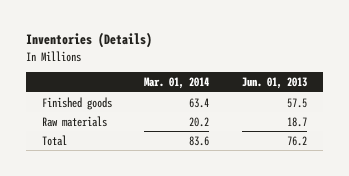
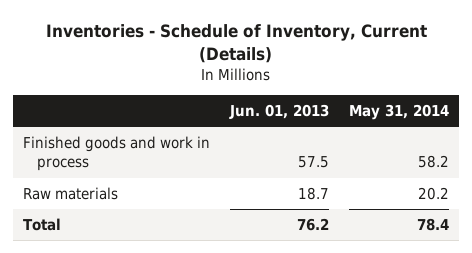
- Inventories (Details)
+ Inventories - Schedule of Inventory, Current (Details)
- | Mar. 01, 2014 | Jun. 01, 2013
+ | Jun. 01, 2013 | May 31, 2014
- Finished goods | 63.4 | 57.5
+ Finished goods and work in process | 57.5 | 58.2

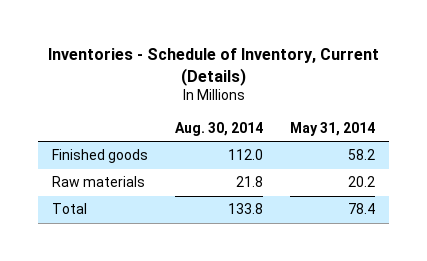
- | Jun. 01, 2013 | May 31, 2014
+ | Aug. 30, 2014 | May 31, 2014
- Finished goods and work in process | 57.5 | 58.2
+ Finished goods | 112.0 | 58.2

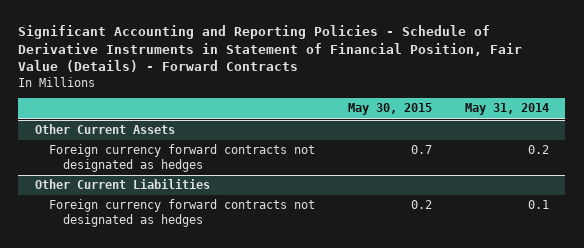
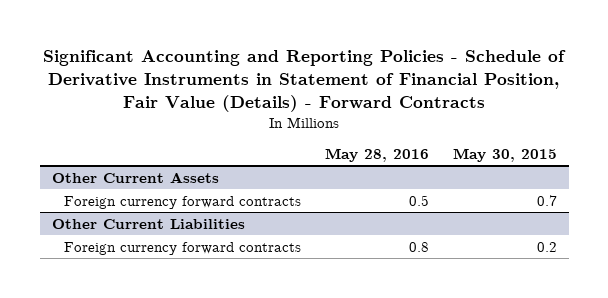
- | May 30, 2015 | May 31, 2014
+ | May 28, 2016 | May 30, 2015
@ Other Current Assets
- Foreign currency forward contracts not designated as hedges | 0.7 | 0.2
+ Foreign currency forward contracts | 0.5 | 0.7
@ Other Current Liabilities
- Foreign currency forward contracts not designated as hedges | 0.2 | 0.1
+ Foreign currency forward contracts | 0.8 | 0.2

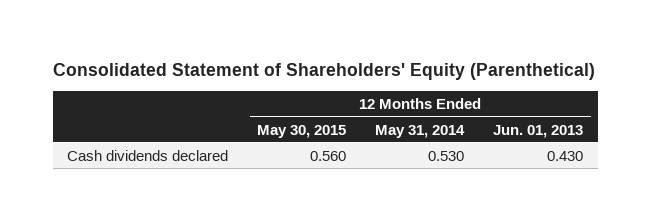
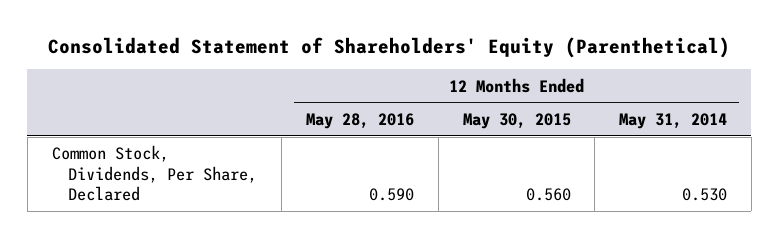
- | 12 Months Ended May 30, 2015 | 12 Months Ended May 31, 2014 | 12 Months Ended Jun. 01, 2013
+ | 12 Months Ended May 28, 2016 | 12 Months Ended May 30, 2015 | 12 Months Ended May 31, 2014
- Cash dividends declared | 0.560 | 0.530 | 0.430
+ Common Stock, Dividends, Per Share, Declared | 0.590 | 0.560 | 0.530

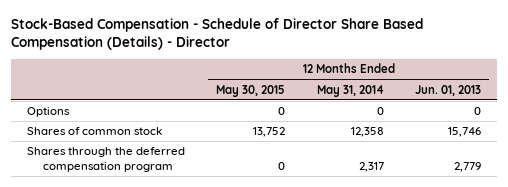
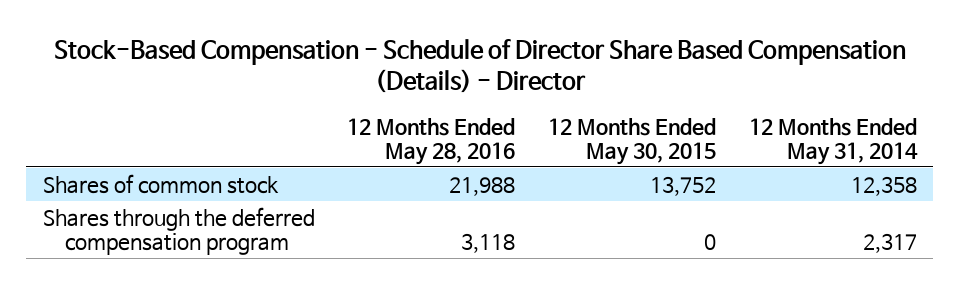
- | 12 Months Ended May 30, 2015 | 12 Months Ended May 31, 2014 | 12 Months Ended Jun. 01, 2013
+ | 12 Months Ended May 28, 2016 | 12 Months Ended May 30, 2015 | 12 Months Ended May 31, 2014
- Options | 0 | 0 | 0

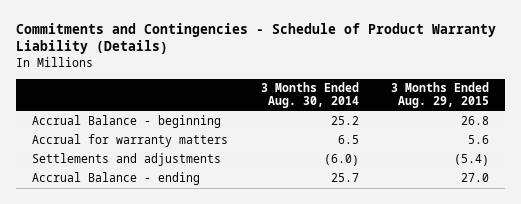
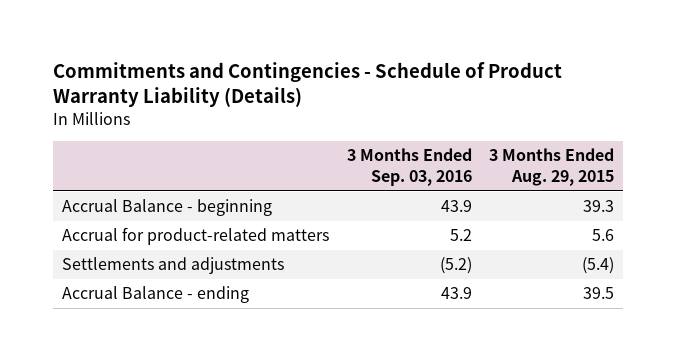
- | 3 Months Ended Aug. 30, 2014 | 3 Months Ended Aug. 29, 2015
+ | 3 Months Ended Sep. 03, 2016 | 3 Months Ended Aug. 29, 2015
- Accrual Balance - beginning | 25.2 | 26.8
- Accrual for warranty matters | 6.5 | 5.6
+ Accrual Balance - beginning | 43.9 | 39.3
+ Accrual for product-related matters | 5.2 | 5.6
- Accrual Balance - ending | 25.7 | 27.0
+ Accrual Balance - ending | 43.9 | 39.5

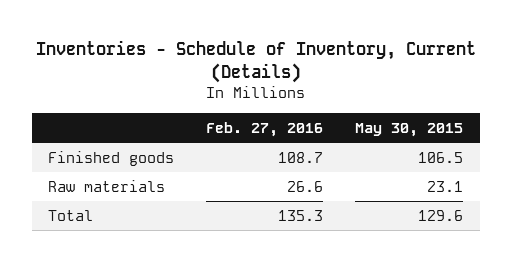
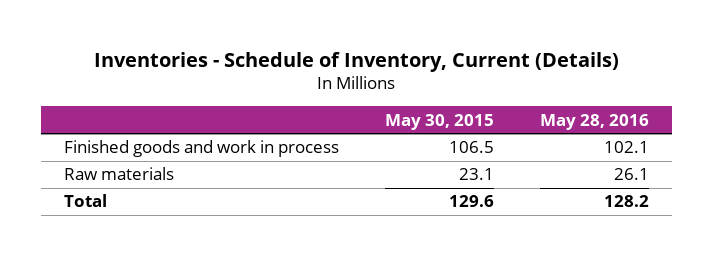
- | Feb. 27, 2016 | May 30, 2015
+ | May 30, 2015 | May 28, 2016
- Finished goods | 108.7 | 106.5
+ Finished goods and work in process | 106.5 | 102.1

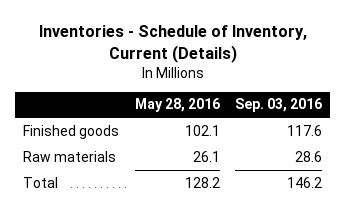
- | May 30, 2015 | May 28, 2016
+ | May 28, 2016 | Sep. 03, 2016
- Finished goods and work in process | 106.5 | 102.1
+ Finished goods | 102.1 | 117.6

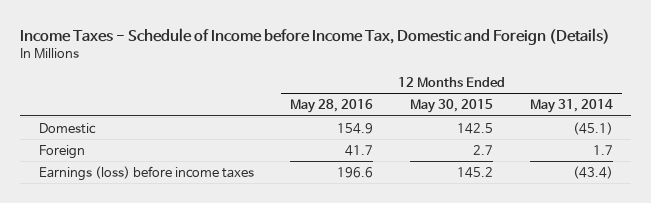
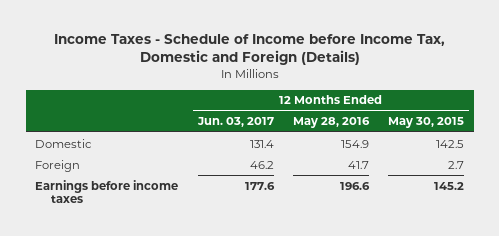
- | 12 Months Ended May 28, 2016 | 12 Months Ended May 30, 2015 | 12 Months Ended May 31, 2014
+ | 12 Months Ended Jun. 03, 2017 | 12 Months Ended May 28, 2016 | 12 Months Ended May 30, 2015
- Earnings (loss) before income taxes | 196.6 | 145.2 | (43.4)
+ Earnings before income taxes | 177.6 | 196.6 | 145.2

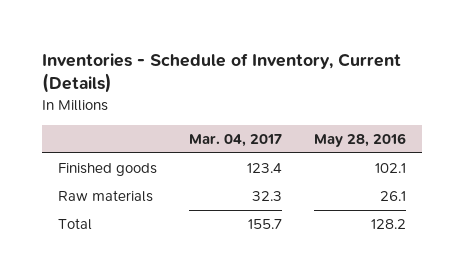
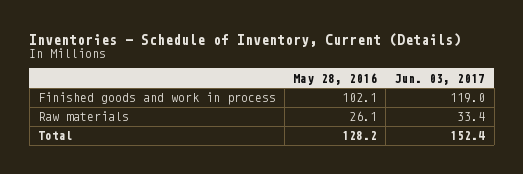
- | Mar. 04, 2017 | May 28, 2016
+ | May 28, 2016 | Jun. 03, 2017
- Finished goods | 123.4 | 102.1
+ Finished goods and work in process | 102.1 | 119.0

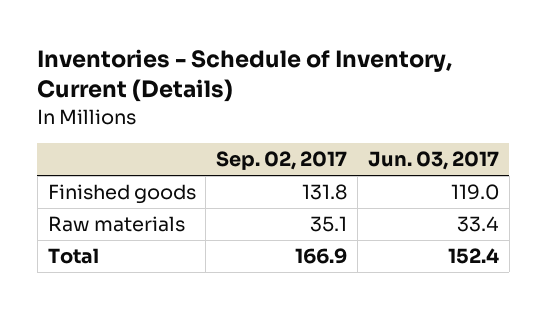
- | May 28, 2016 | Jun. 03, 2017
+ | Sep. 02, 2017 | Jun. 03, 2017
- Finished goods and work in process | 102.1 | 119.0
+ Finished goods | 131.8 | 119.0

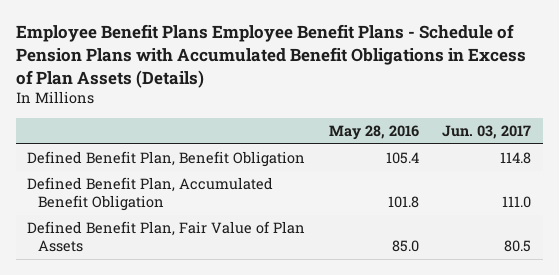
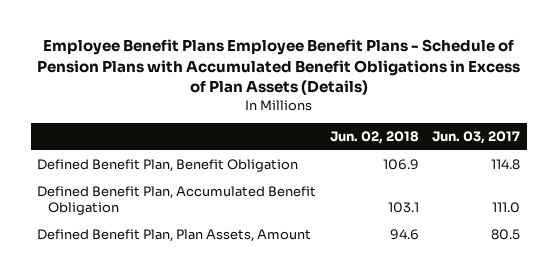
- | May 28, 2016 | Jun. 03, 2017
+ | Jun. 02, 2018 | Jun. 03, 2017
- Defined Benefit Plan, Fair Value of Plan Assets | 85.0 | 80.5
+ Defined Benefit Plan, Plan Assets, Amount | 94.6 | 80.5

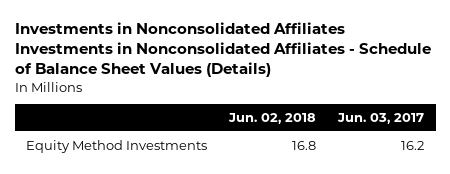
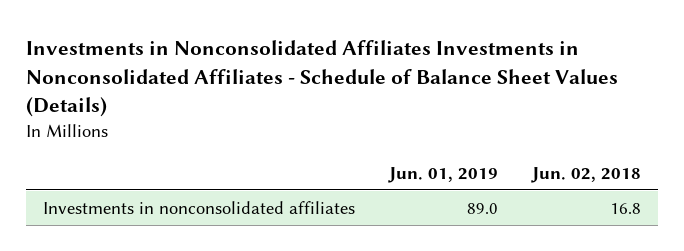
- | Jun. 02, 2018 | Jun. 03, 2017
+ | Jun. 01, 2019 | Jun. 02, 2018
- Equity Method Investments | 16.8 | 16.2
+ Investments in nonconsolidated affiliates | 89.0 | 16.8

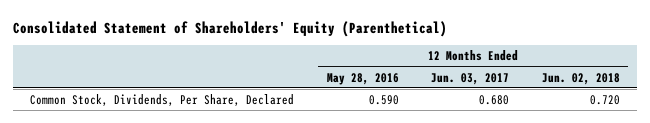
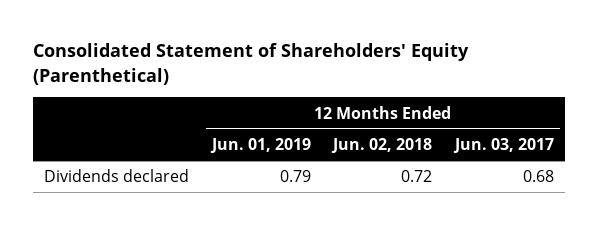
- | 12 Months Ended May 28, 2016 | 12 Months Ended Jun. 03, 2017 | 12 Months Ended Jun. 02, 2018
+ | 12 Months Ended Jun. 01, 2019 | 12 Months Ended Jun. 02, 2018 | 12 Months Ended Jun. 03, 2017
- Common Stock, Dividends, Per Share, Declared | 0.590 | 0.680 | 0.720
+ Dividends declared | 0.79 | 0.72 | 0.68

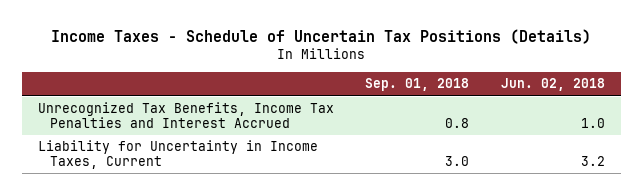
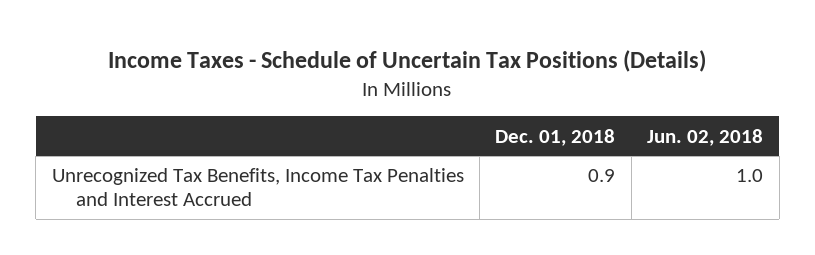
- | Sep. 01, 2018 | Jun. 02, 2018
+ | Dec. 01, 2018 | Jun. 02, 2018
- Liability for Uncertainty in Income Taxes, Current | 3.0 | 3.2

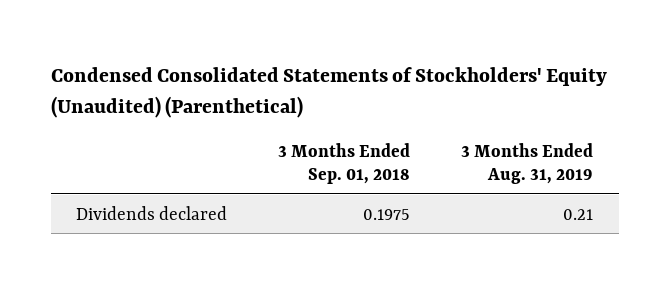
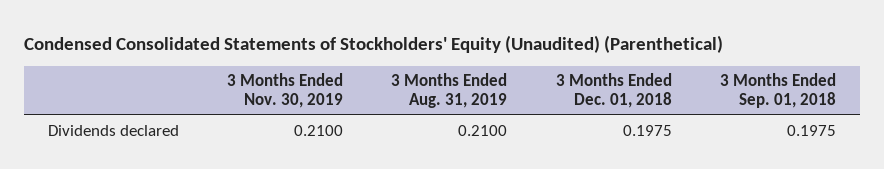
- | 3 Months Ended Sep. 01, 2018 | 3 Months Ended Aug. 31, 2019
+ | 3 Months Ended Nov. 30, 2019 | 3 Months Ended Aug. 31, 2019 | 3 Months Ended Dec. 01, 2018 | 3 Months Ended Sep. 01, 2018
- Dividends declared | 0.1975 | 0.21
+ Dividends declared | 0.2100 | 0.2100 | 0.1975 | 0.1975

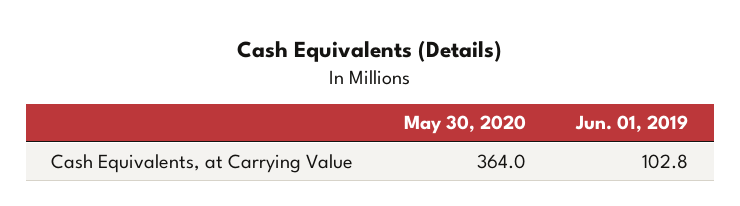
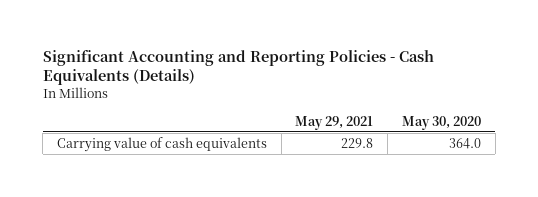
- Cash Equivalents (Details)
+ Significant Accounting and Reporting Policies - Cash Equivalents (Details)
- | May 30, 2020 | Jun. 01, 2019
+ | May 29, 2021 | May 30, 2020
- Cash Equivalents, at Carrying Value | 364.0 | 102.8
+ Carrying value of cash equivalents | 229.8 | 364.0

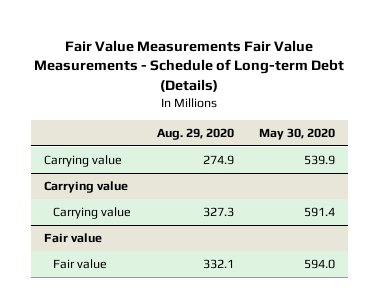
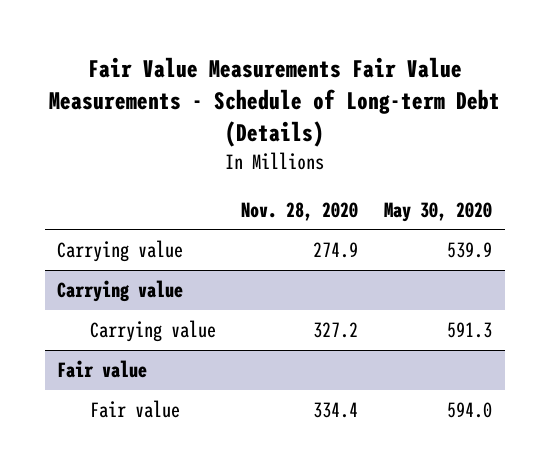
- | Aug. 29, 2020 | May 30, 2020
+ | Nov. 28, 2020 | May 30, 2020
@ Carrying value
- Carrying value | 327.3 | 591.4
+ Carrying value | 327.2 | 591.3

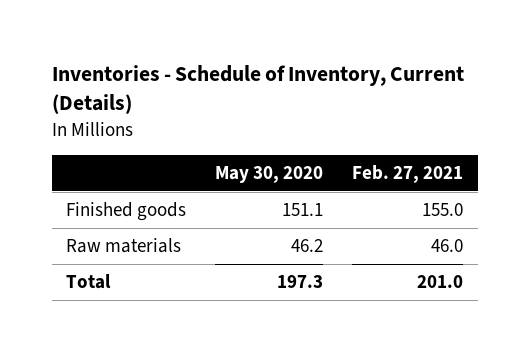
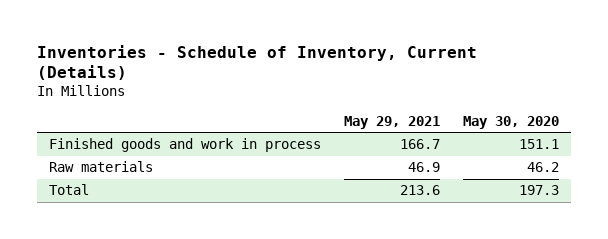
- | May 30, 2020 | Feb. 27, 2021
+ | May 29, 2021 | May 30, 2020
- Finished goods | 151.1 | 155.0
+ Finished goods and work in process | 166.7 | 151.1

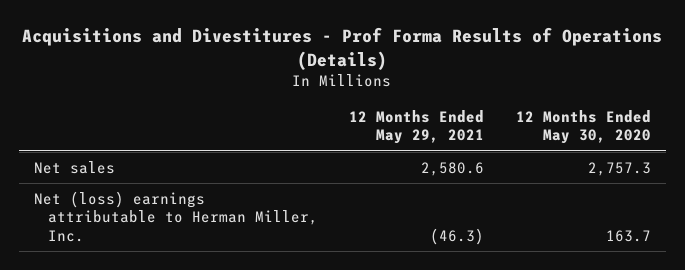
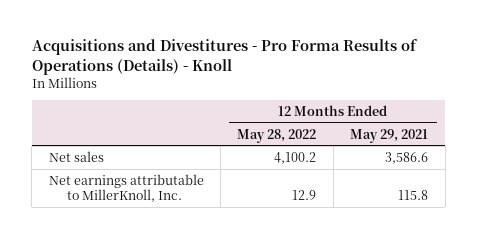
- Acquisitions and Divestitures - Prof Forma Results of Operations (Details)
+ Acquisitions and Divestitures - Pro Forma Results of Operations (Details) - Knoll
- | 12 Months Ended May 29, 2021 | 12 Months Ended May 30, 2020
+ | 12 Months Ended May 28, 2022 | 12 Months Ended May 29, 2021
- Net sales | 2,580.6 | 2,757.3
- Net (loss) earnings attributable to Herman Miller, Inc. | (46.3) | 163.7
+ Net sales | 4,100.2 | 3,586.6
+ Net earnings attributable to MillerKnoll, Inc. | 12.9 | 115.8

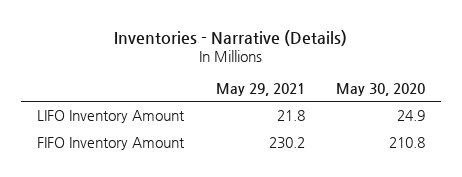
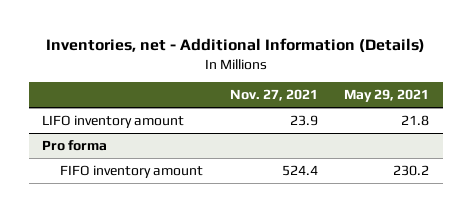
- Inventories - Narrative (Details)
+ Inventories, net - Additional Information (Details)
- | May 29, 2021 | May 30, 2020
+ | Nov. 27, 2021 | May 29, 2021
- LIFO Inventory Amount | 21.8 | 24.9
- FIFO Inventory Amount | 230.2 | 210.8
+ LIFO inventory amount | 23.9 | 21.8
+ Pro forma
+ FIFO inventory amount | 524.4 | 230.2

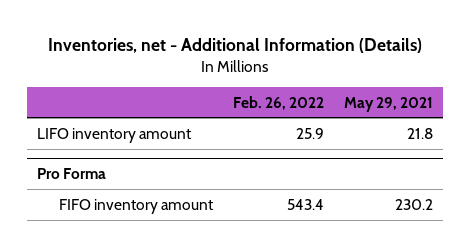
- | Nov. 27, 2021 | May 29, 2021
+ | Feb. 26, 2022 | May 29, 2021
- Pro forma
+ Pro Forma

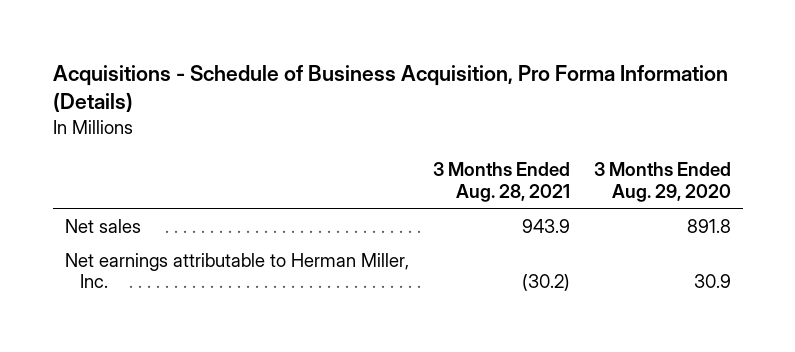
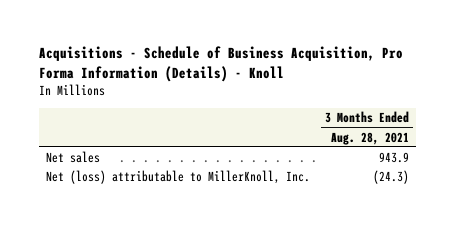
- Acquisitions - Schedule of Business Acquisition, Pro Forma Information (Details)
+ Acquisitions - Schedule of Business Acquisition, Pro Forma Information (Details) - Knoll
- | 3 Months Ended Aug. 28, 2021 | 3 Months Ended Aug. 29, 2020
+ | 3 Months Ended Aug. 28, 2021
- Net earnings attributable to Herman Miller, Inc. | (30.2) | 30.9
+ Net (loss) attributable to MillerKnoll, Inc. | (24.3)

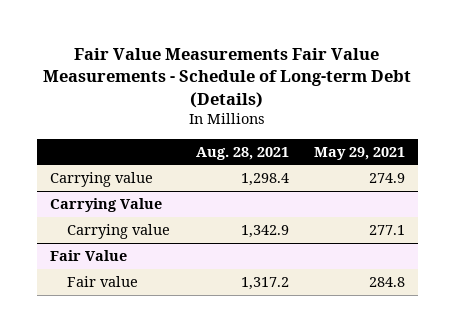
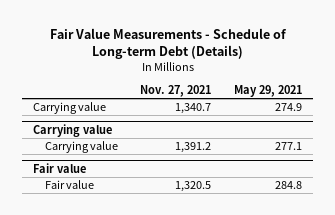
- Fair Value Measurements Fair Value Measurements - Schedule of Long-term Debt (Details)
+ Fair Value Measurements - Schedule of Long-term Debt (Details)
- | Aug. 28, 2021 | May 29, 2021
+ | Nov. 27, 2021 | May 29, 2021
- Carrying Value
+ Carrying value
- Fair Value
+ Fair value

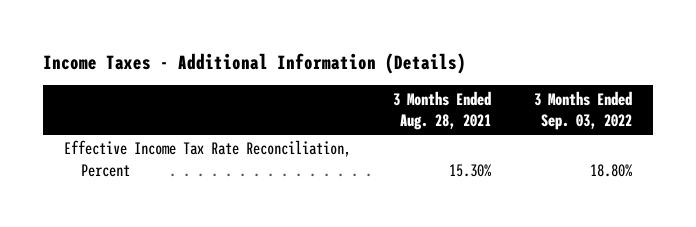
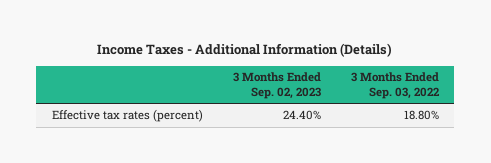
- | 3 Months Ended Aug. 28, 2021 | 3 Months Ended Sep. 03, 2022
+ | 3 Months Ended Sep. 02, 2023 | 3 Months Ended Sep. 03, 2022
- Effective Income Tax Rate Reconciliation, Percent | 15.30% | 18.80%
+ Effective tax rates (percent) | 24.40% | 18.80%

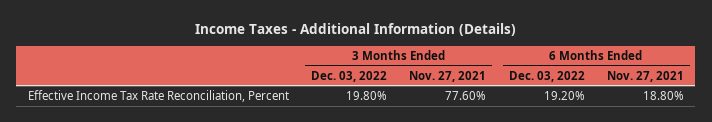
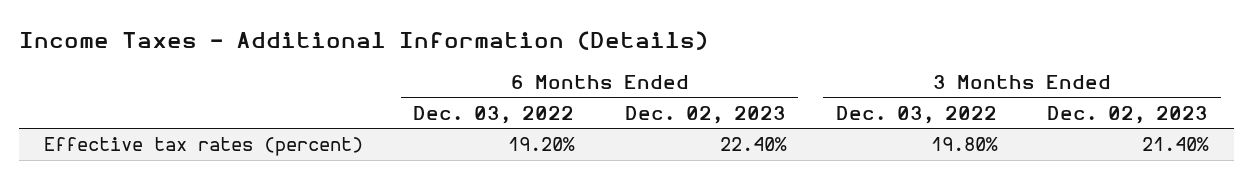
- | 3 Months Ended Dec. 03, 2022 | 3 Months Ended Nov. 27, 2021 | 6 Months Ended Dec. 03, 2022 | 6 Months Ended Nov. 27, 2021
+ | 6 Months Ended Dec. 03, 2022 | 6 Months Ended Dec. 02, 2023 | 3 Months Ended Dec. 03, 2022 | 3 Months Ended Dec. 02, 2023
- Effective Income Tax Rate Reconciliation, Percent | 19.80% | 77.60% | 19.20% | 18.80%
+ Effective tax rates (percent) | 19.20% | 22.40% | 19.80% | 21.40%

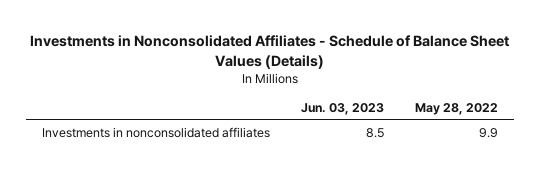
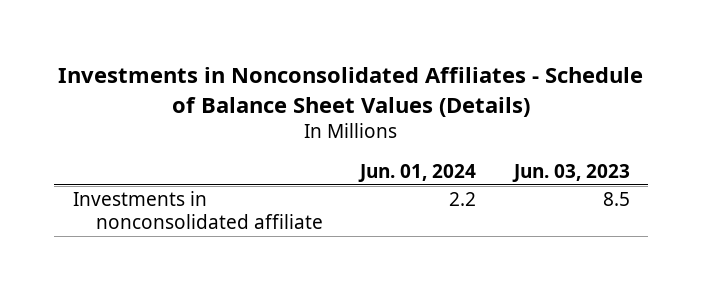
- | Jun. 03, 2023 | May 28, 2022
+ | Jun. 01, 2024 | Jun. 03, 2023
- Investments in nonconsolidated affiliates | 8.5 | 9.9
+ Investments in nonconsolidated affiliate | 2.2 | 8.5

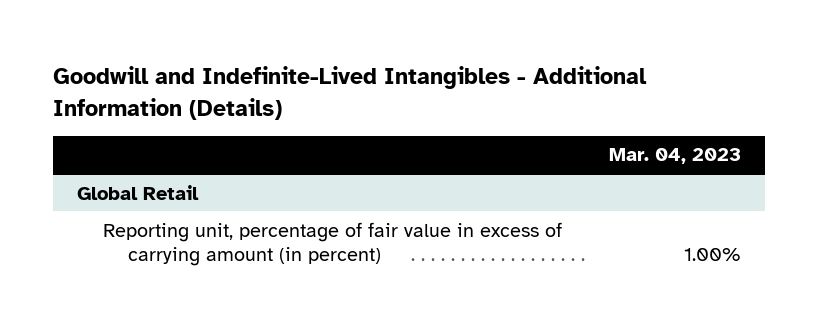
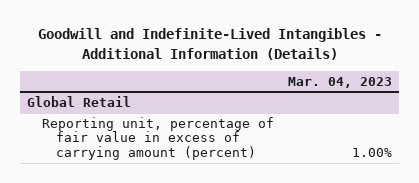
@ Global Retail
- Reporting unit, percentage of fair value in excess of carrying amount (in percent) | 1.00%
+ Reporting unit, percentage of fair value in excess of carrying amount (percent) | 1.00%

